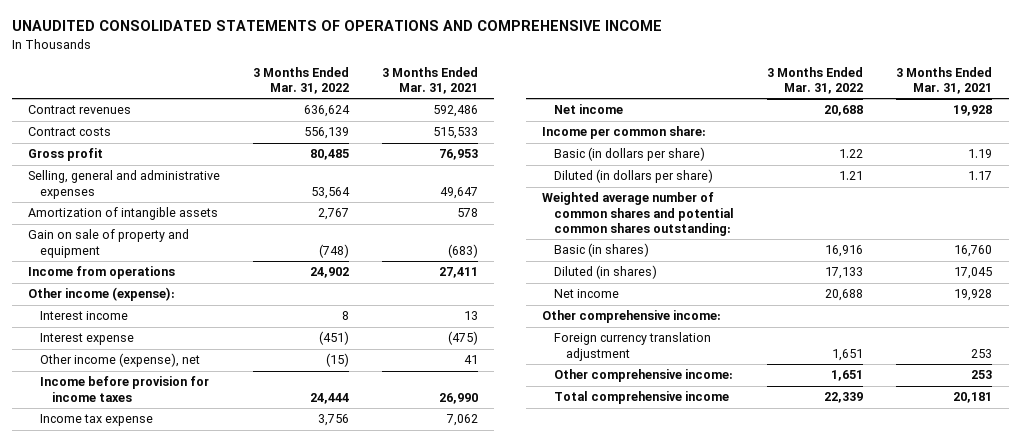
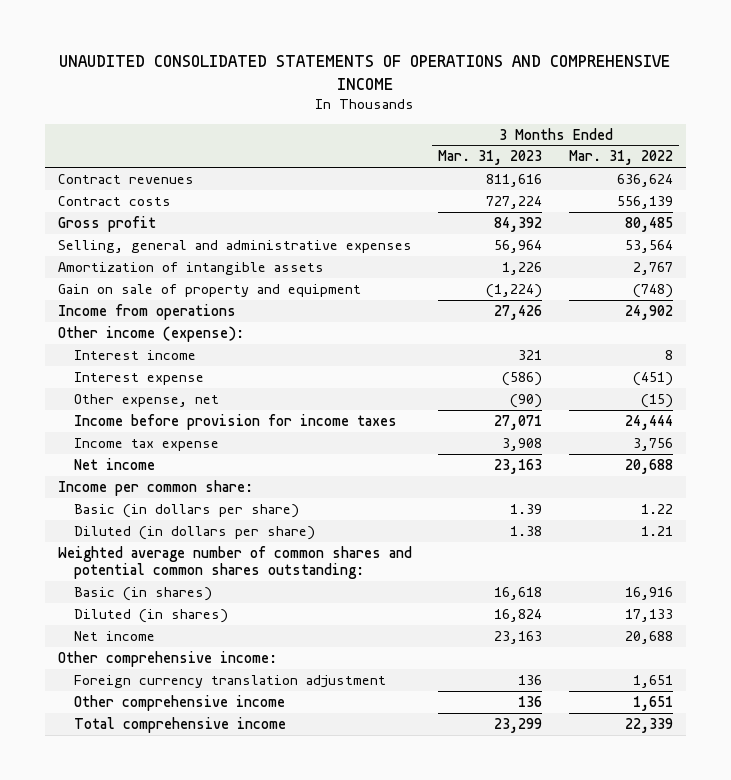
- | 3 Months Ended Mar. 31, 2022 | 3 Months Ended Mar. 31, 2021
+ | 3 Months Ended Mar. 31, 2023 | 3 Months Ended Mar. 31, 2022
- Other income (expense), net | (15) | 41
+ Other expense, net | (90) | (15)
- Other comprehensive income: | 1,651 | 253
+ Other comprehensive income | 136 | 1,651

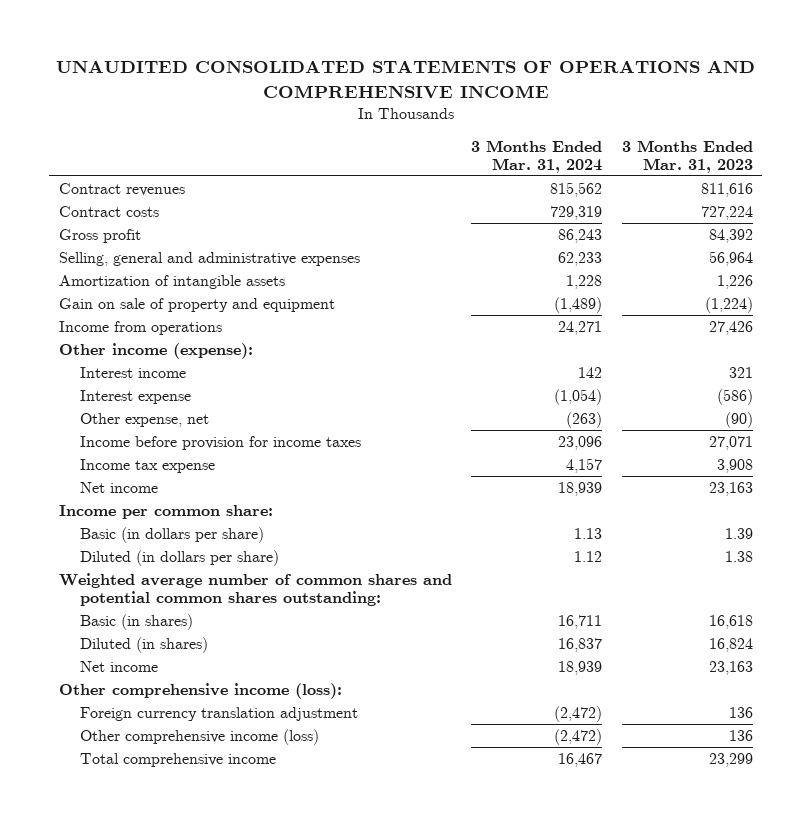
- | 3 Months Ended Mar. 31, 2023 | 3 Months Ended Mar. 31, 2022
+ | 3 Months Ended Mar. 31, 2024 | 3 Months Ended Mar. 31, 2023
- Other comprehensive income:
+ Other comprehensive income (loss):
- Other comprehensive income | 136 | 1,651
+ Other comprehensive income (loss) | (2,472) | 136

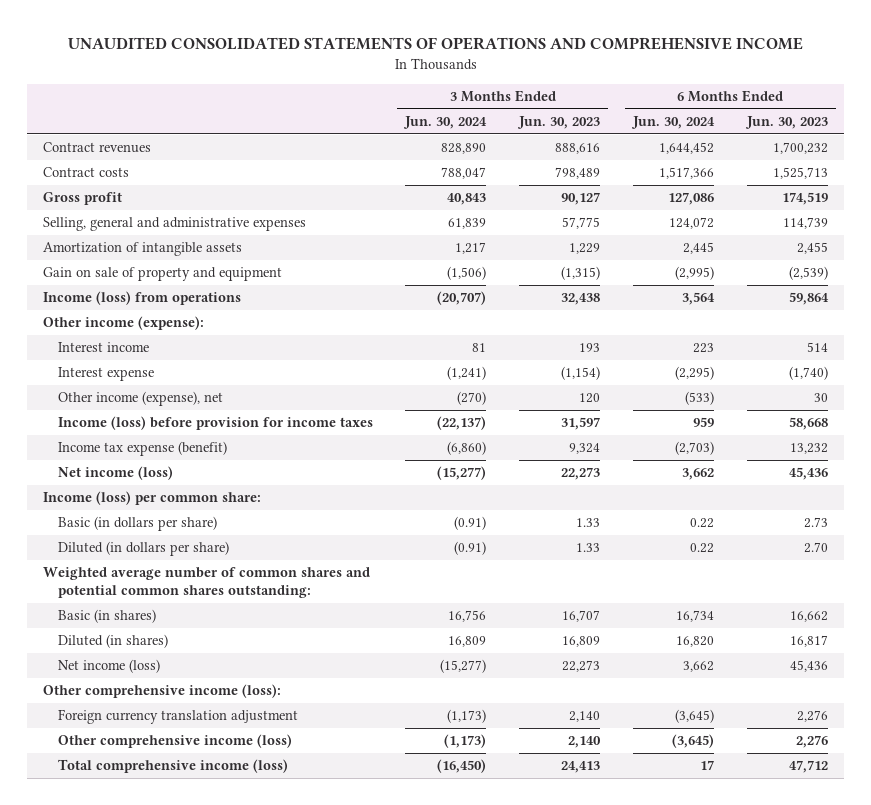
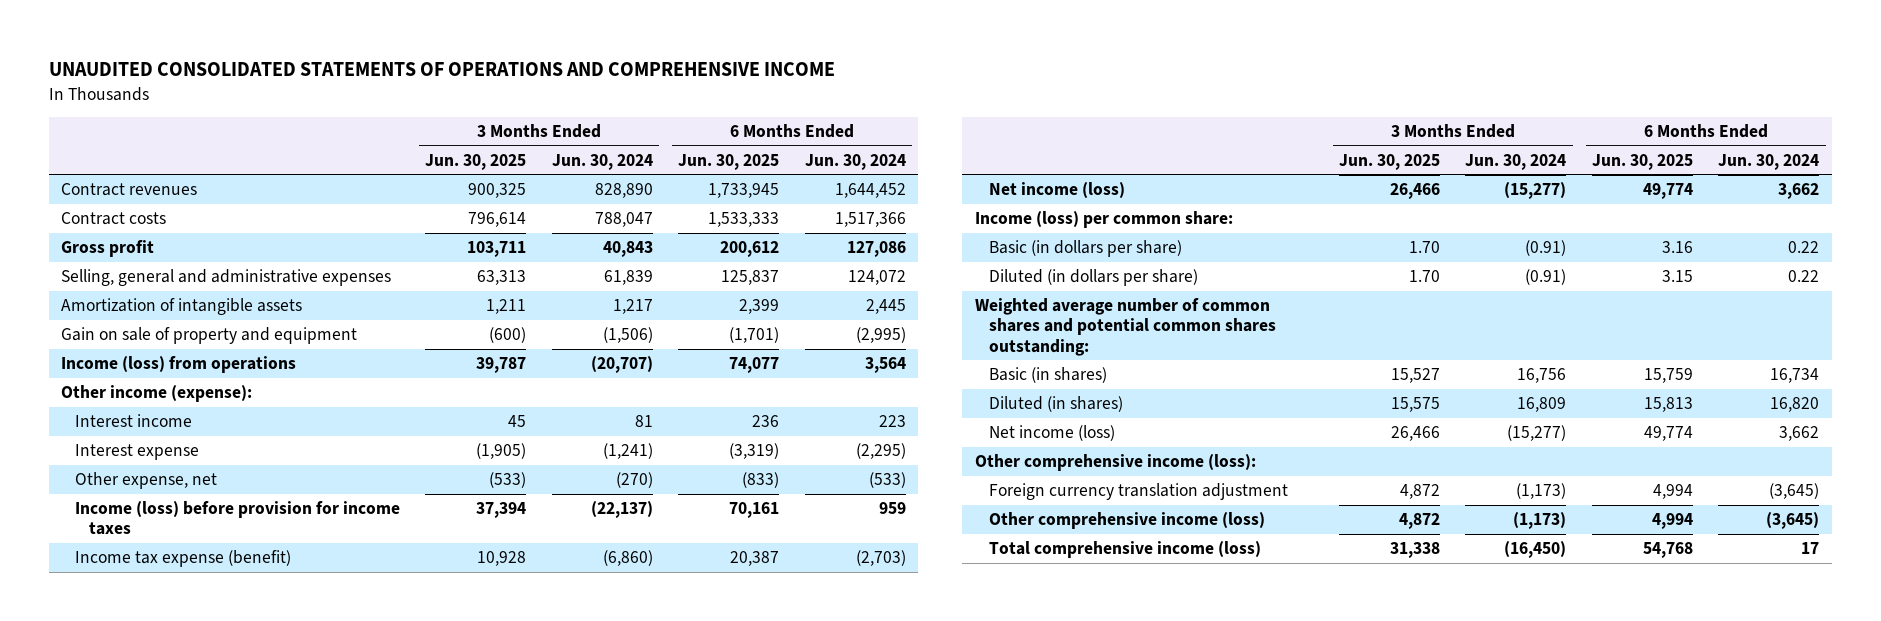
- | 3 Months Ended Jun. 30, 2024 | 3 Months Ended Jun. 30, 2023 | 6 Months Ended Jun. 30, 2024 | 6 Months Ended Jun. 30, 2023
+ | 3 Months Ended Jun. 30, 2025 | 3 Months Ended Jun. 30, 2024 | 6 Months Ended Jun. 30, 2025 | 6 Months Ended Jun. 30, 2024
- Other income (expense), net | (270) | 120 | (533) | 30
+ Other expense, net | (533) | (270) | (833) | (533)

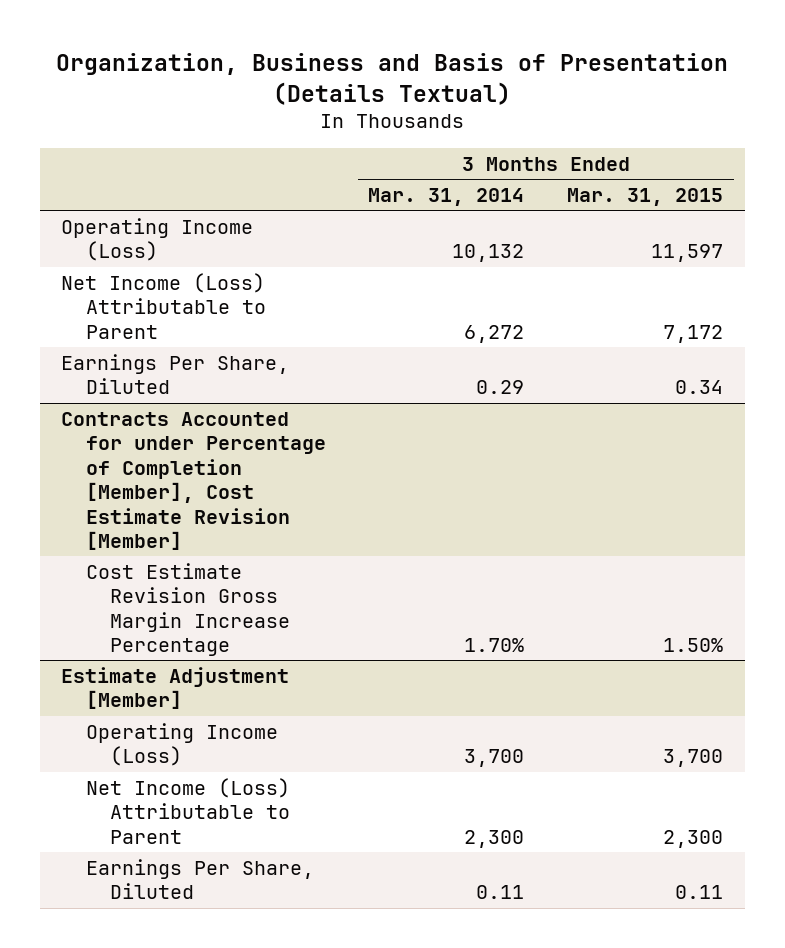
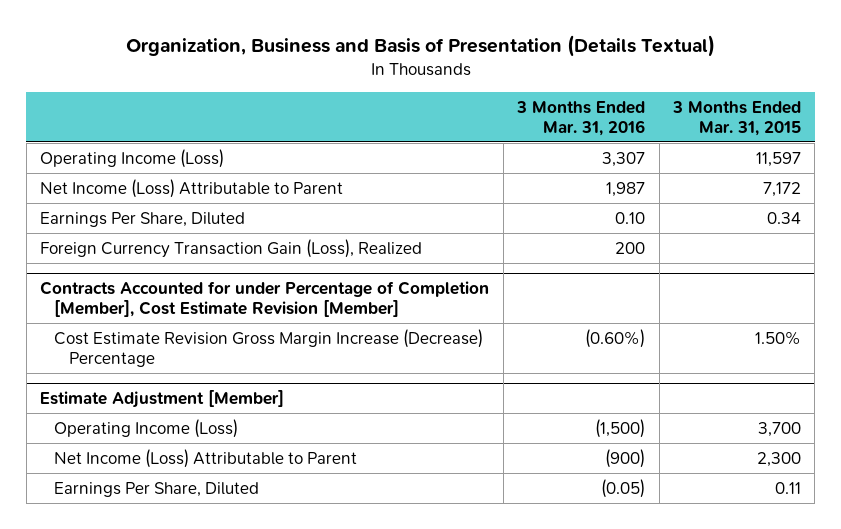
- | 3 Months Ended Mar. 31, 2014 | 3 Months Ended Mar. 31, 2015
+ | 3 Months Ended Mar. 31, 2016 | 3 Months Ended Mar. 31, 2015
+ Foreign Currency Transaction Gain (Loss), Realized | 200 |
@ Contracts Accounted for under Percentage of Completion [Member], Cost Estimate Revision [Member]
- Cost Estimate Revision Gross Margin Increase Percentage | 1.70% | 1.50%
+ Cost Estimate Revision Gross Margin Increase (Decrease) Percentage | (0.60%) | 1.50%

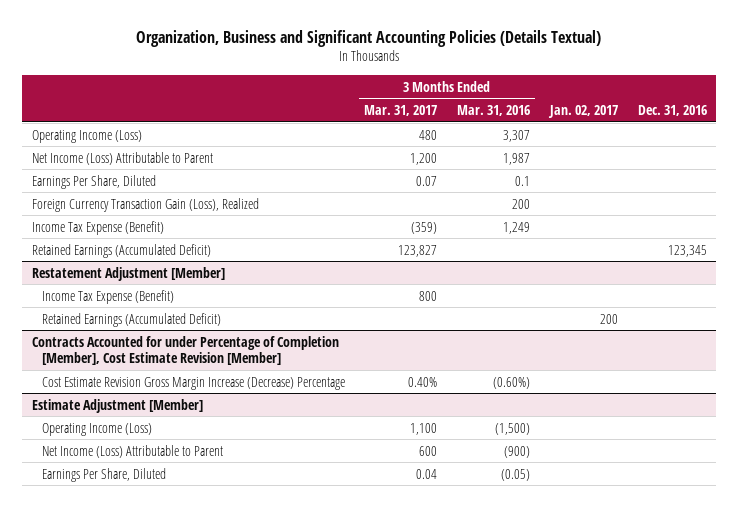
- Organization, Business and Basis of Presentation (Details Textual)
+ Organization, Business and Significant Accounting Policies (Details Textual)
- | 3 Months Ended Mar. 31, 2016 | 3 Months Ended Mar. 31, 2015
+ | 3 Months Ended Mar. 31, 2017 | 3 Months Ended Mar. 31, 2016 | Jan. 02, 2017 | Dec. 31, 2016
- Earnings Per Share, Diluted | 0.10 | 0.34
+ Earnings Per Share, Diluted | 0.07 | 0.1 | |
+ Income Tax Expense (Benefit) | (359) | 1,249 | |
+ Retained Earnings (Accumulated Deficit) | 123,827 | | | 123,345
+ Restatement Adjustment [Member]
+ Income Tax Expense (Benefit) | 800 | | |
+ Retained Earnings (Accumulated Deficit) | | | 200 |

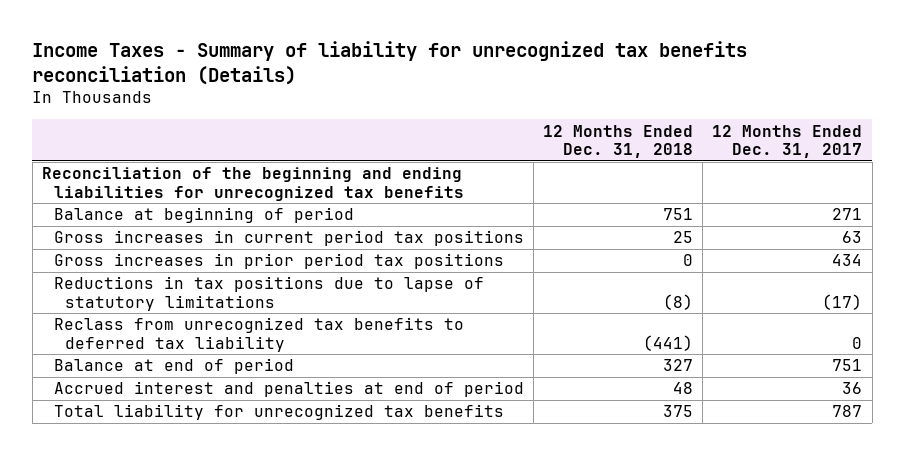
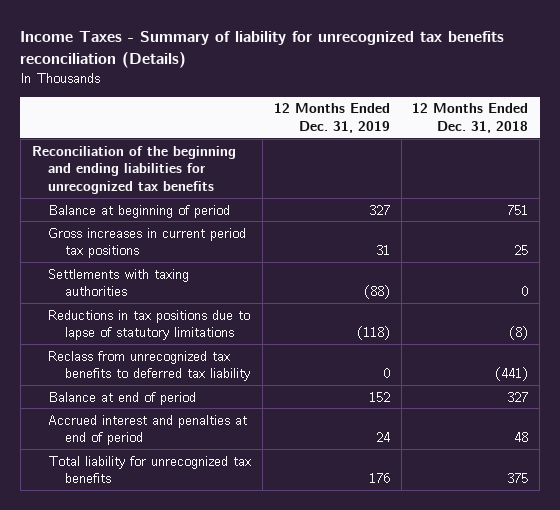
- | 12 Months Ended Dec. 31, 2018 | 12 Months Ended Dec. 31, 2017
+ | 12 Months Ended Dec. 31, 2019 | 12 Months Ended Dec. 31, 2018
- Gross increases in prior period tax positions | 0 | 434
+ Settlements with taxing authorities | (88) | 0

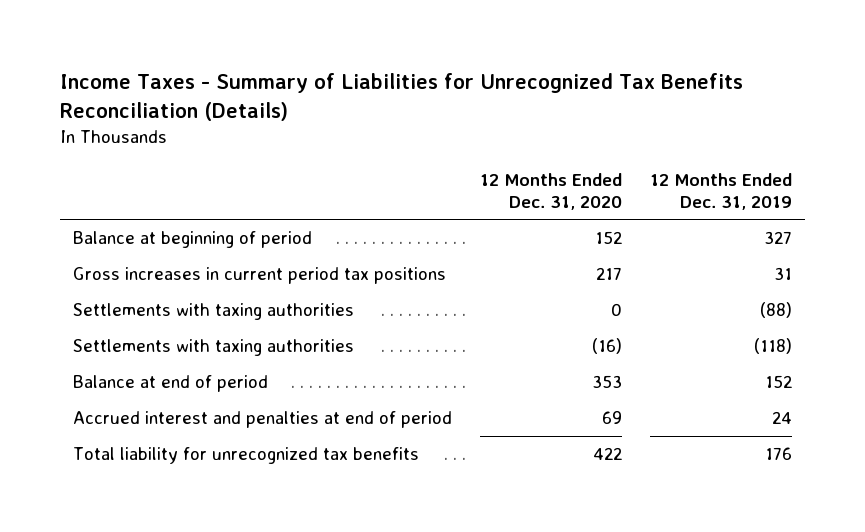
- Income Taxes - Summary of liability for unrecognized tax benefits reconciliation (Details)
+ Income Taxes - Summary of Liabilities for Unrecognized Tax Benefits Reconciliation (Details)
- | 12 Months Ended Dec. 31, 2019 | 12 Months Ended Dec. 31, 2018
+ | 12 Months Ended Dec. 31, 2020 | 12 Months Ended Dec. 31, 2019
- Reconciliation of the beginning and ending liabilities for unrecognized tax benefits
- Reductions in tax positions due to lapse of statutory limitations | (118) | (8)
- Reclass from unrecognized tax benefits to deferred tax liability | 0 | (441)
+ Settlements with taxing authorities | (16) | (118)

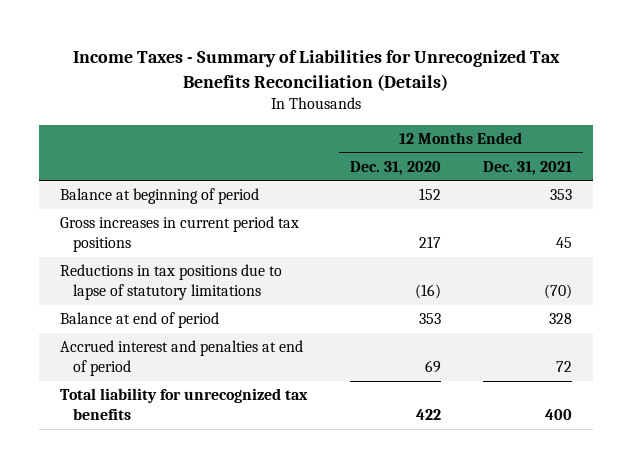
- | 12 Months Ended Dec. 31, 2020 | 12 Months Ended Dec. 31, 2019
+ | 12 Months Ended Dec. 31, 2020 | 12 Months Ended Dec. 31, 2021
- Settlements with taxing authorities | 0 | (88)
- Settlements with taxing authorities | (16) | (118)
+ Reductions in tax positions due to lapse of statutory limitations | (16) | (70)

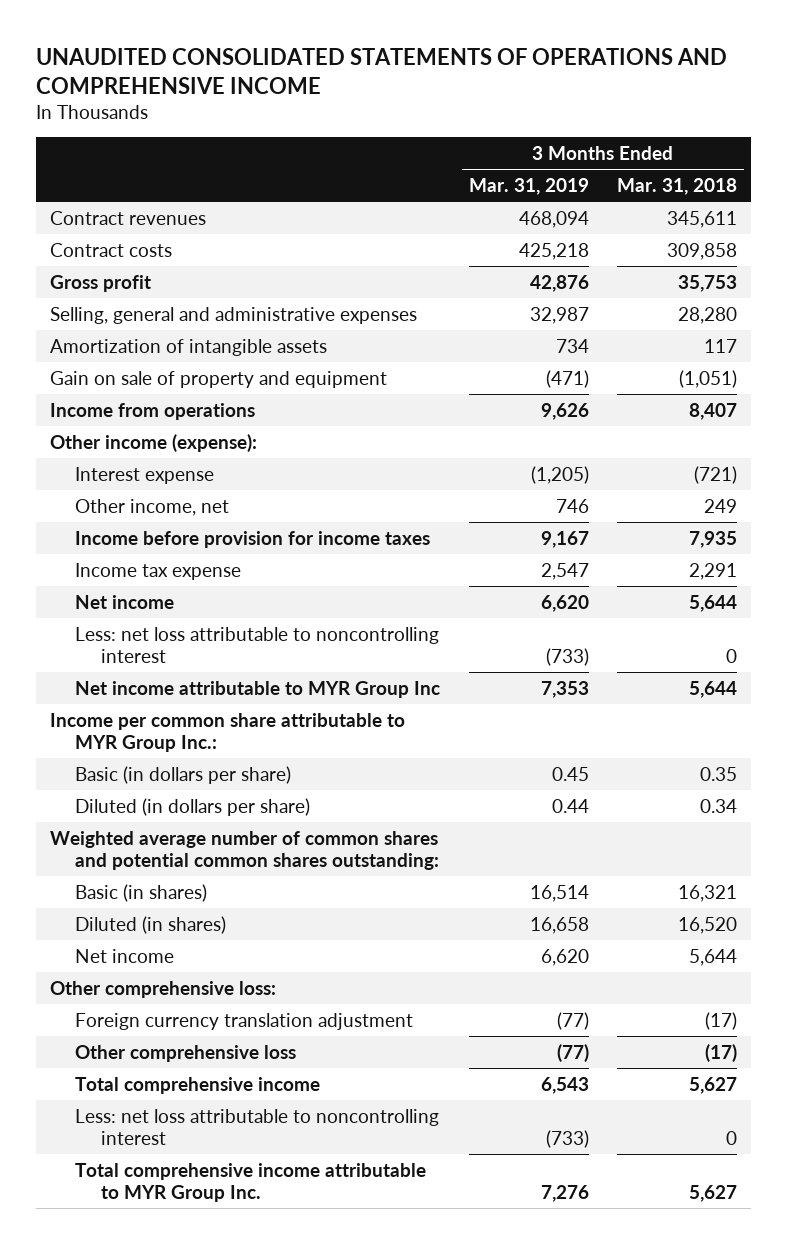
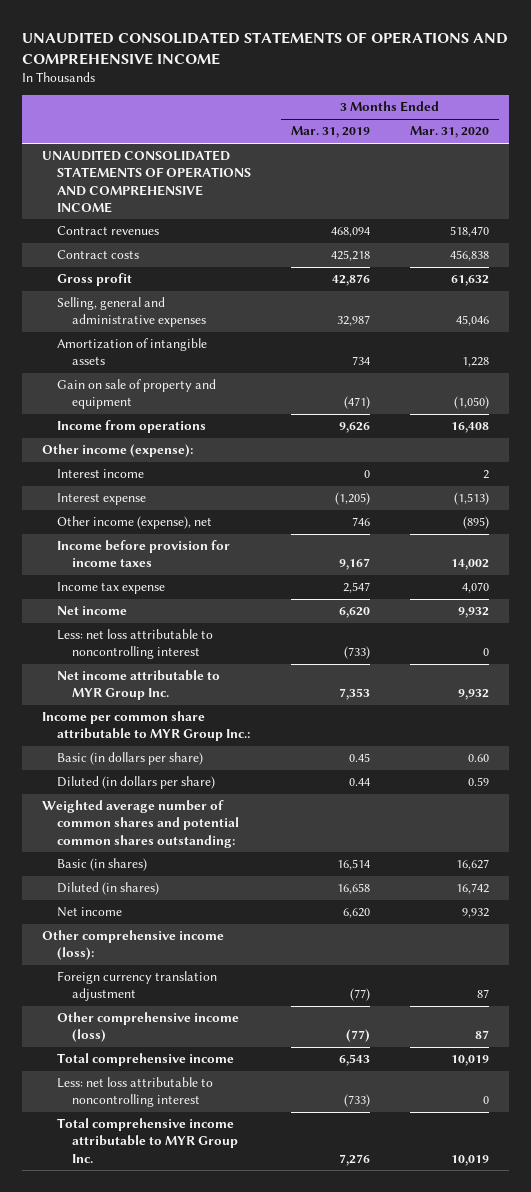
- | 3 Months Ended Mar. 31, 2019 | 3 Months Ended Mar. 31, 2018
+ | 3 Months Ended Mar. 31, 2019 | 3 Months Ended Mar. 31, 2020
+ UNAUDITED CONSOLIDATED STATEMENTS OF OPERATIONS AND COMPREHENSIVE INCOME
+ Interest income | 0 | 2
- Other income, net | 746 | 249
+ Other income (expense), net | 746 | (895)
- Net income attributable to MYR Group Inc | 7,353 | 5,644
+ Net income attributable to MYR Group Inc. | 7,353 | 9,932
- Other comprehensive loss:
+ Other comprehensive income (loss):
- Other comprehensive loss | (77) | (17)
+ Other comprehensive income (loss) | (77) | 87

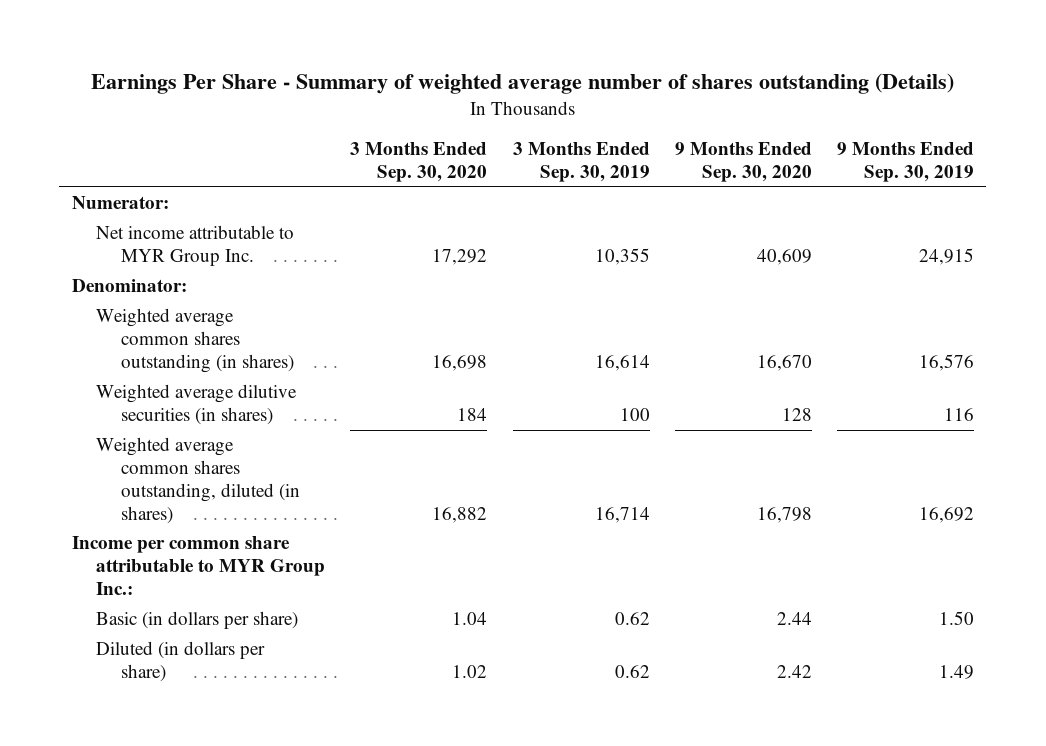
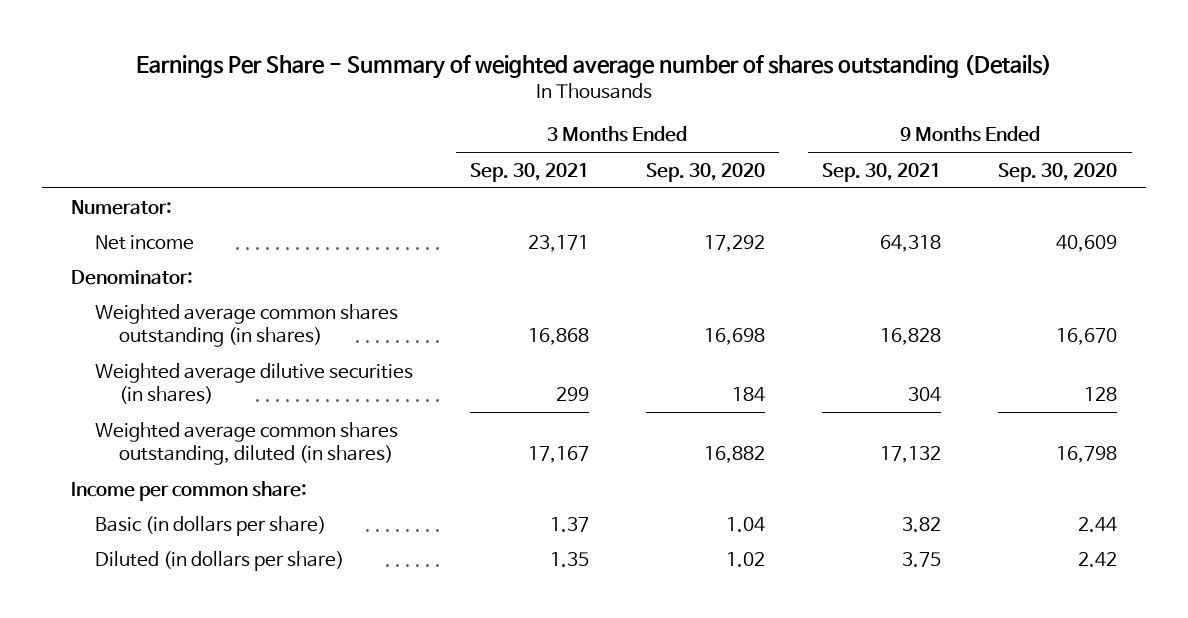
- | 3 Months Ended Sep. 30, 2020 | 3 Months Ended Sep. 30, 2019 | 9 Months Ended Sep. 30, 2020 | 9 Months Ended Sep. 30, 2019
+ | 3 Months Ended Sep. 30, 2021 | 3 Months Ended Sep. 30, 2020 | 9 Months Ended Sep. 30, 2021 | 9 Months Ended Sep. 30, 2020
- Net income attributable to MYR Group Inc. | 17,292 | 10,355 | 40,609 | 24,915
+ Net income | 23,171 | 17,292 | 64,318 | 40,609
- Income per common share attributable to MYR Group Inc.:
+ Income per common share:

